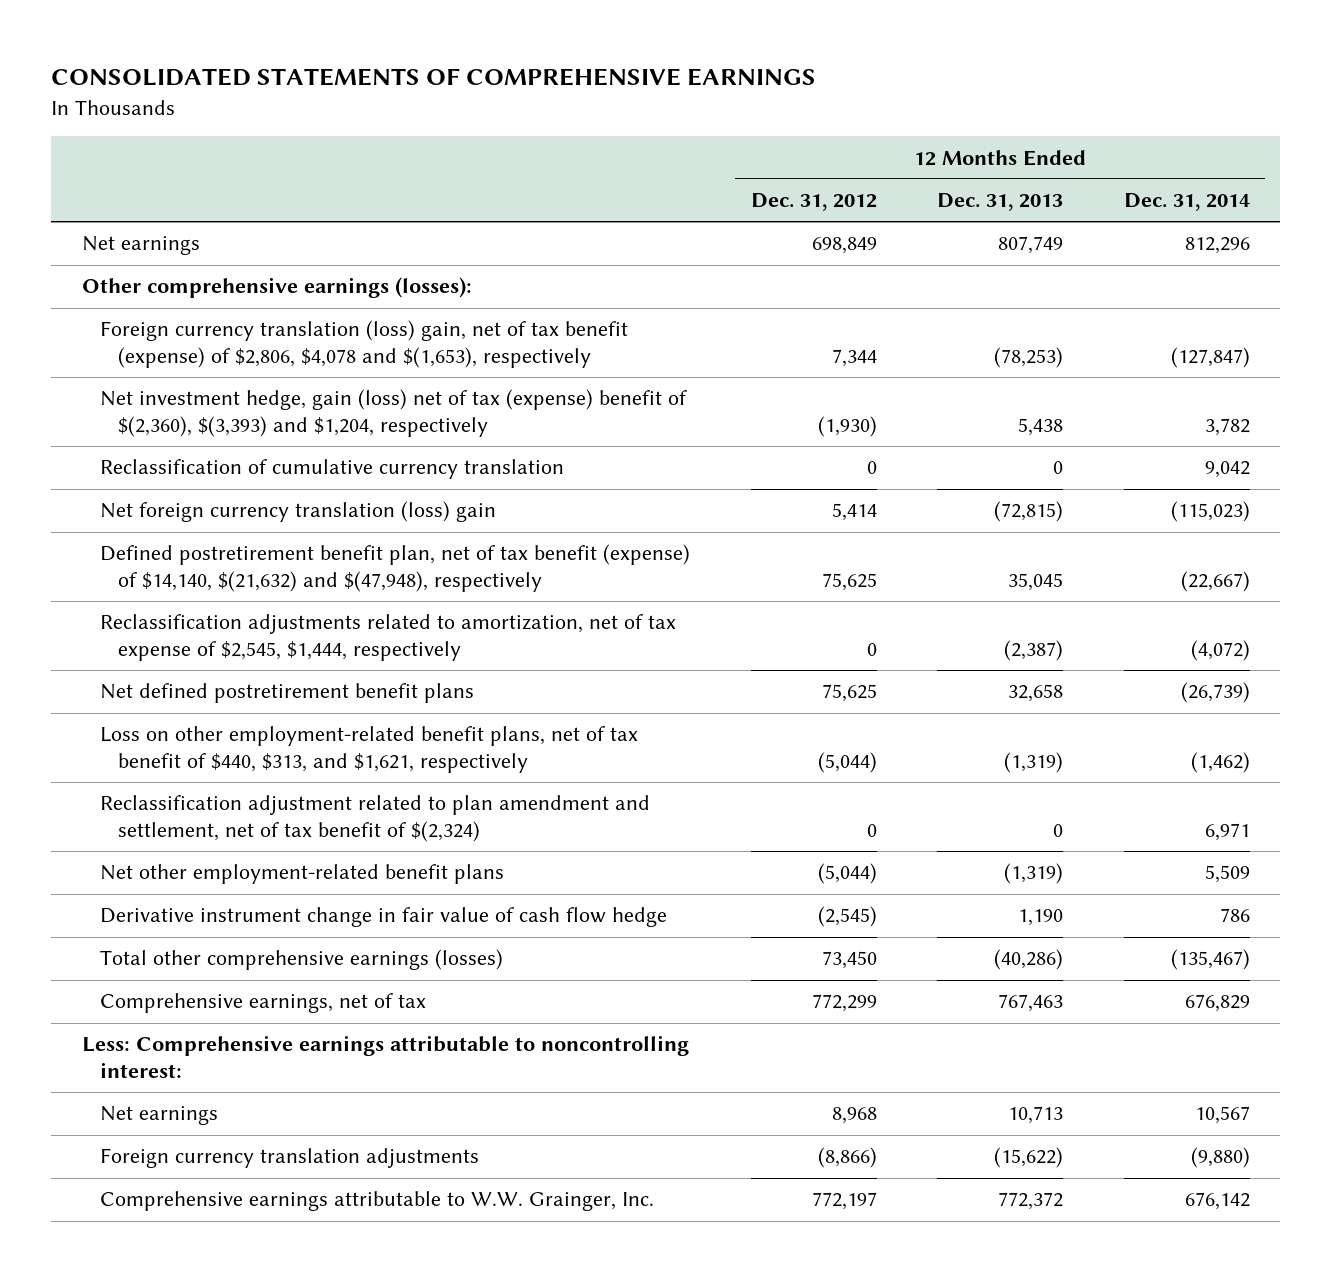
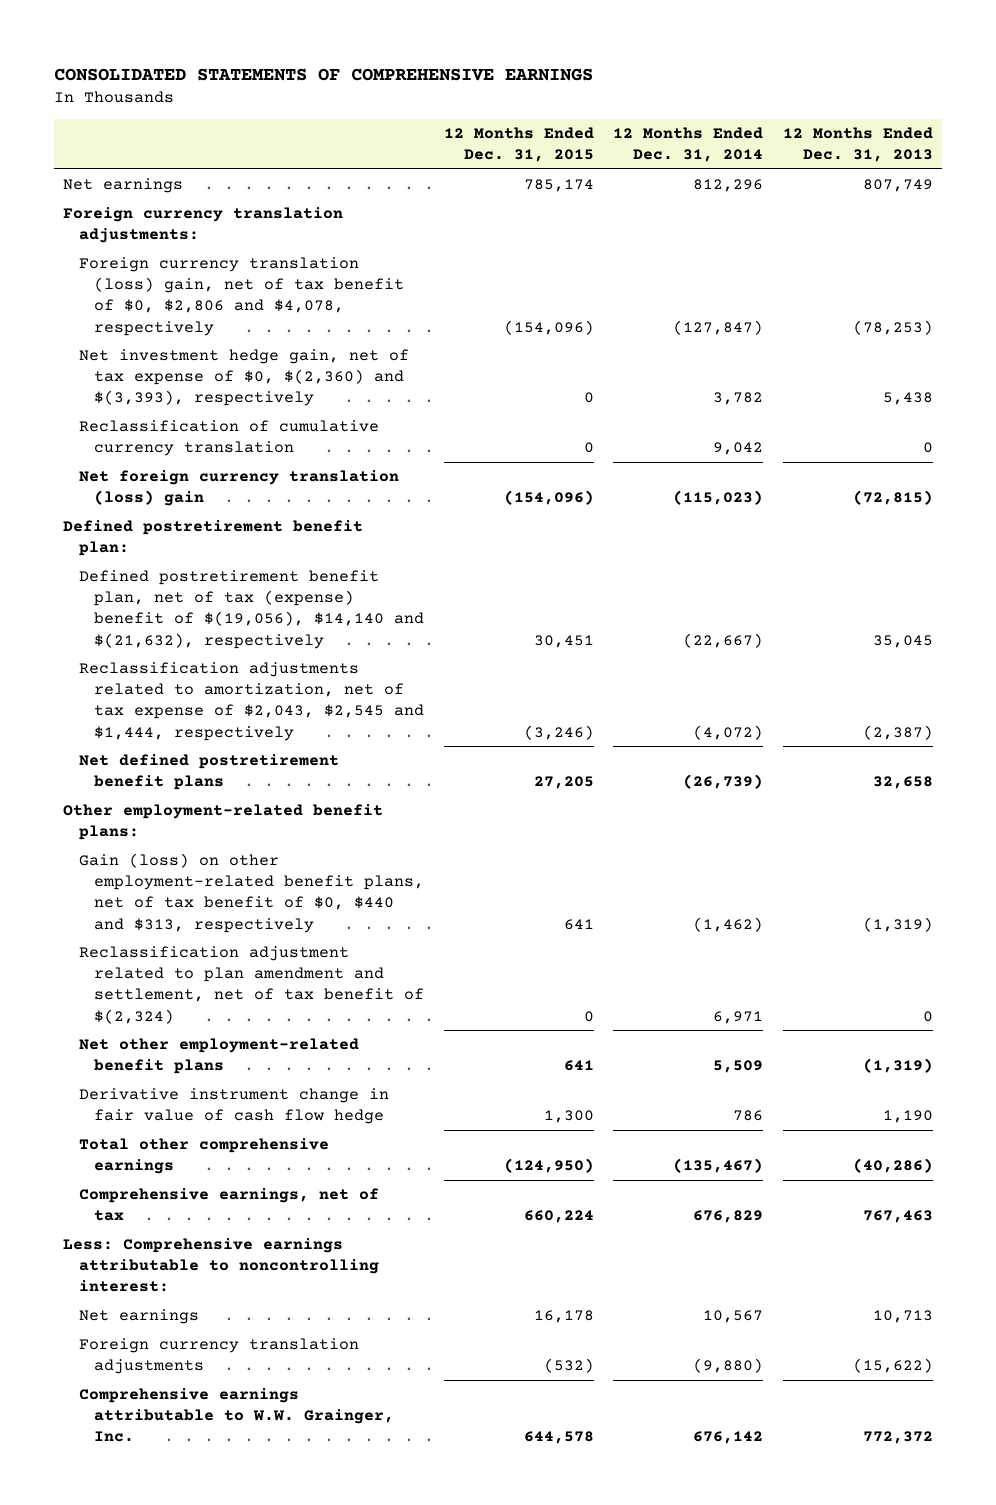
- | 12 Months Ended Dec. 31, 2012 | 12 Months Ended Dec. 31, 2013 | 12 Months Ended Dec. 31, 2014
+ | 12 Months Ended Dec. 31, 2015 | 12 Months Ended Dec. 31, 2014 | 12 Months Ended Dec. 31, 2013
- Other comprehensive earnings (losses):
- Foreign currency translation (loss) gain, net of tax benefit (expense) of $2,806, $4,078 and $(1,653), respectively | 7,344 | (78,253) | (127,847)
- Net investment hedge, gain (loss) net of tax (expense) benefit of $(2,360), $(3,393) and $1,204, respectively | (1,930) | 5,438 | 3,782
+ Foreign currency translation adjustments:
+ Foreign currency translation (loss) gain, net of tax benefit of $0, $2,806 and $4,078, respectively | (154,096) | (127,847) | (78,253)
+ Net investment hedge gain, net of tax expense of $0, $(2,360) and $(3,393), respectively | 0 | 3,782 | 5,438
- Defined postretirement benefit plan, net of tax benefit (expense) of $14,140, $(21,632) and $(47,948), respectively | 75,625 | 35,045 | (22,667)
- Reclassification adjustments related to amortization, net of tax expense of $2,545, $1,444, respectively | 0 | (2,387) | (4,072)
+ Defined postretirement benefit plan:
+ Defined postretirement benefit plan, net of tax (expense) benefit of $(19,056), $14,140 and $(21,632), respectively | 30,451 | (22,667) | 35,045
+ Reclassification adjustments related to amortization, net of tax expense of $2,043, $2,545 and $1,444, respectively | (3,246) | (4,072) | (2,387)
- Loss on other employment-related benefit plans, net of tax benefit of $440, $313, and $1,621, respectively | (5,044) | (1,319) | (1,462)
+ Other employment-related benefit plans:
+ Gain (loss) on other employment-related benefit plans, net of tax benefit of $0, $440 and $313, respectively | 641 | (1,462) | (1,319)
- Total other comprehensive earnings (losses) | 73,450 | (40,286) | (135,467)
+ Total other comprehensive earnings | (124,950) | (135,467) | (40,286)

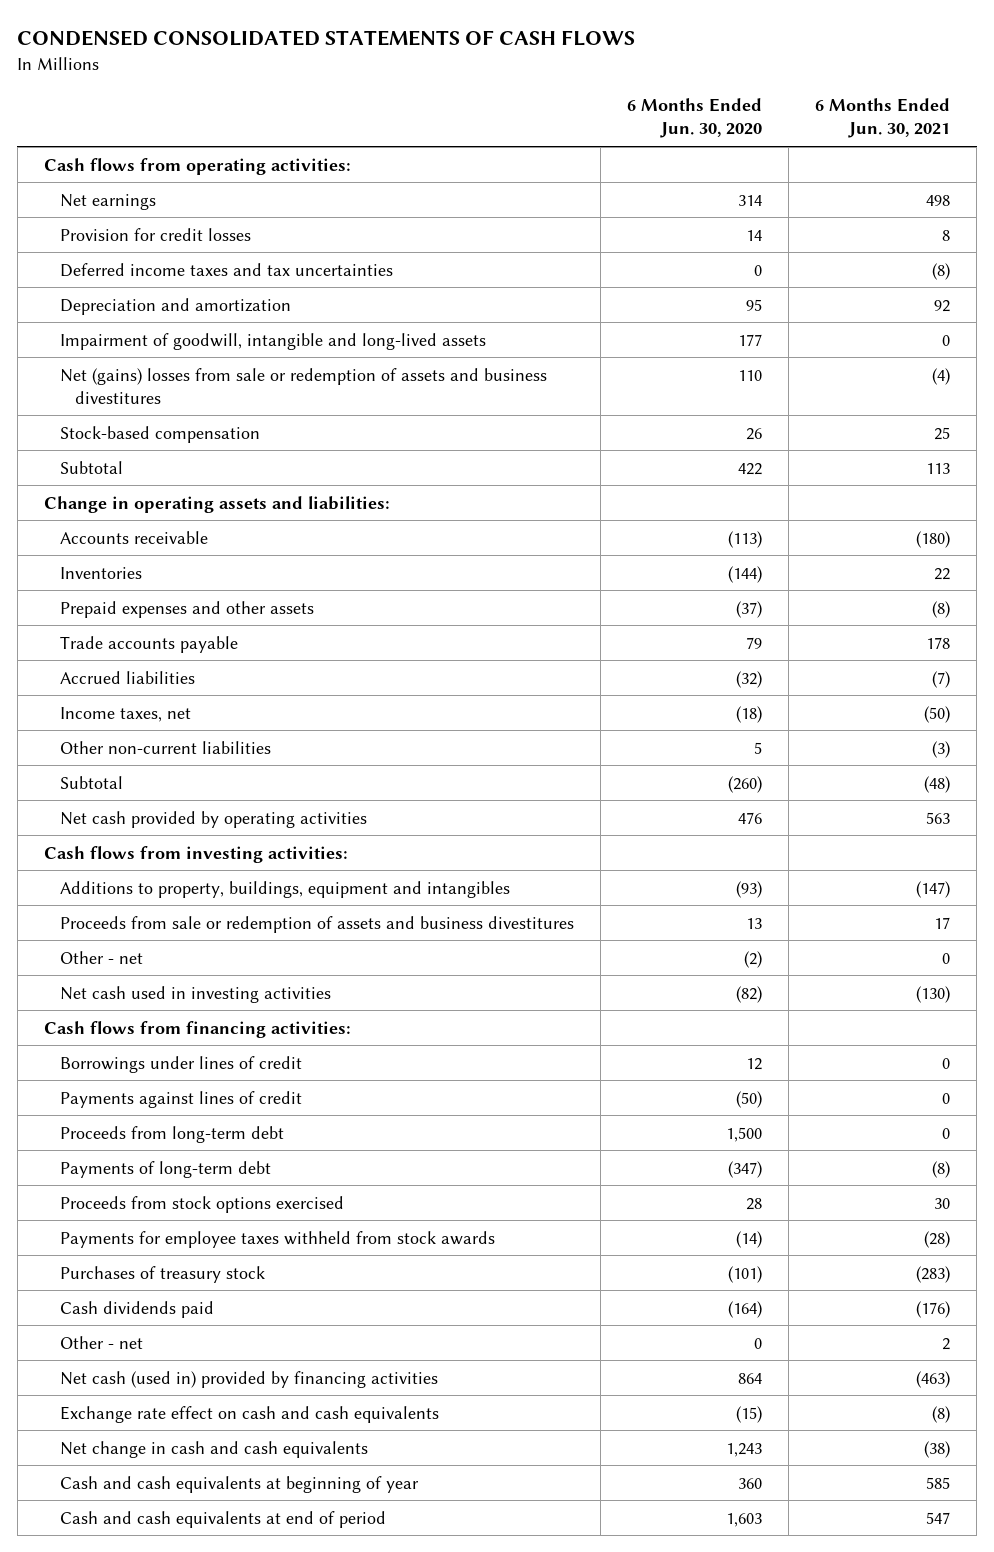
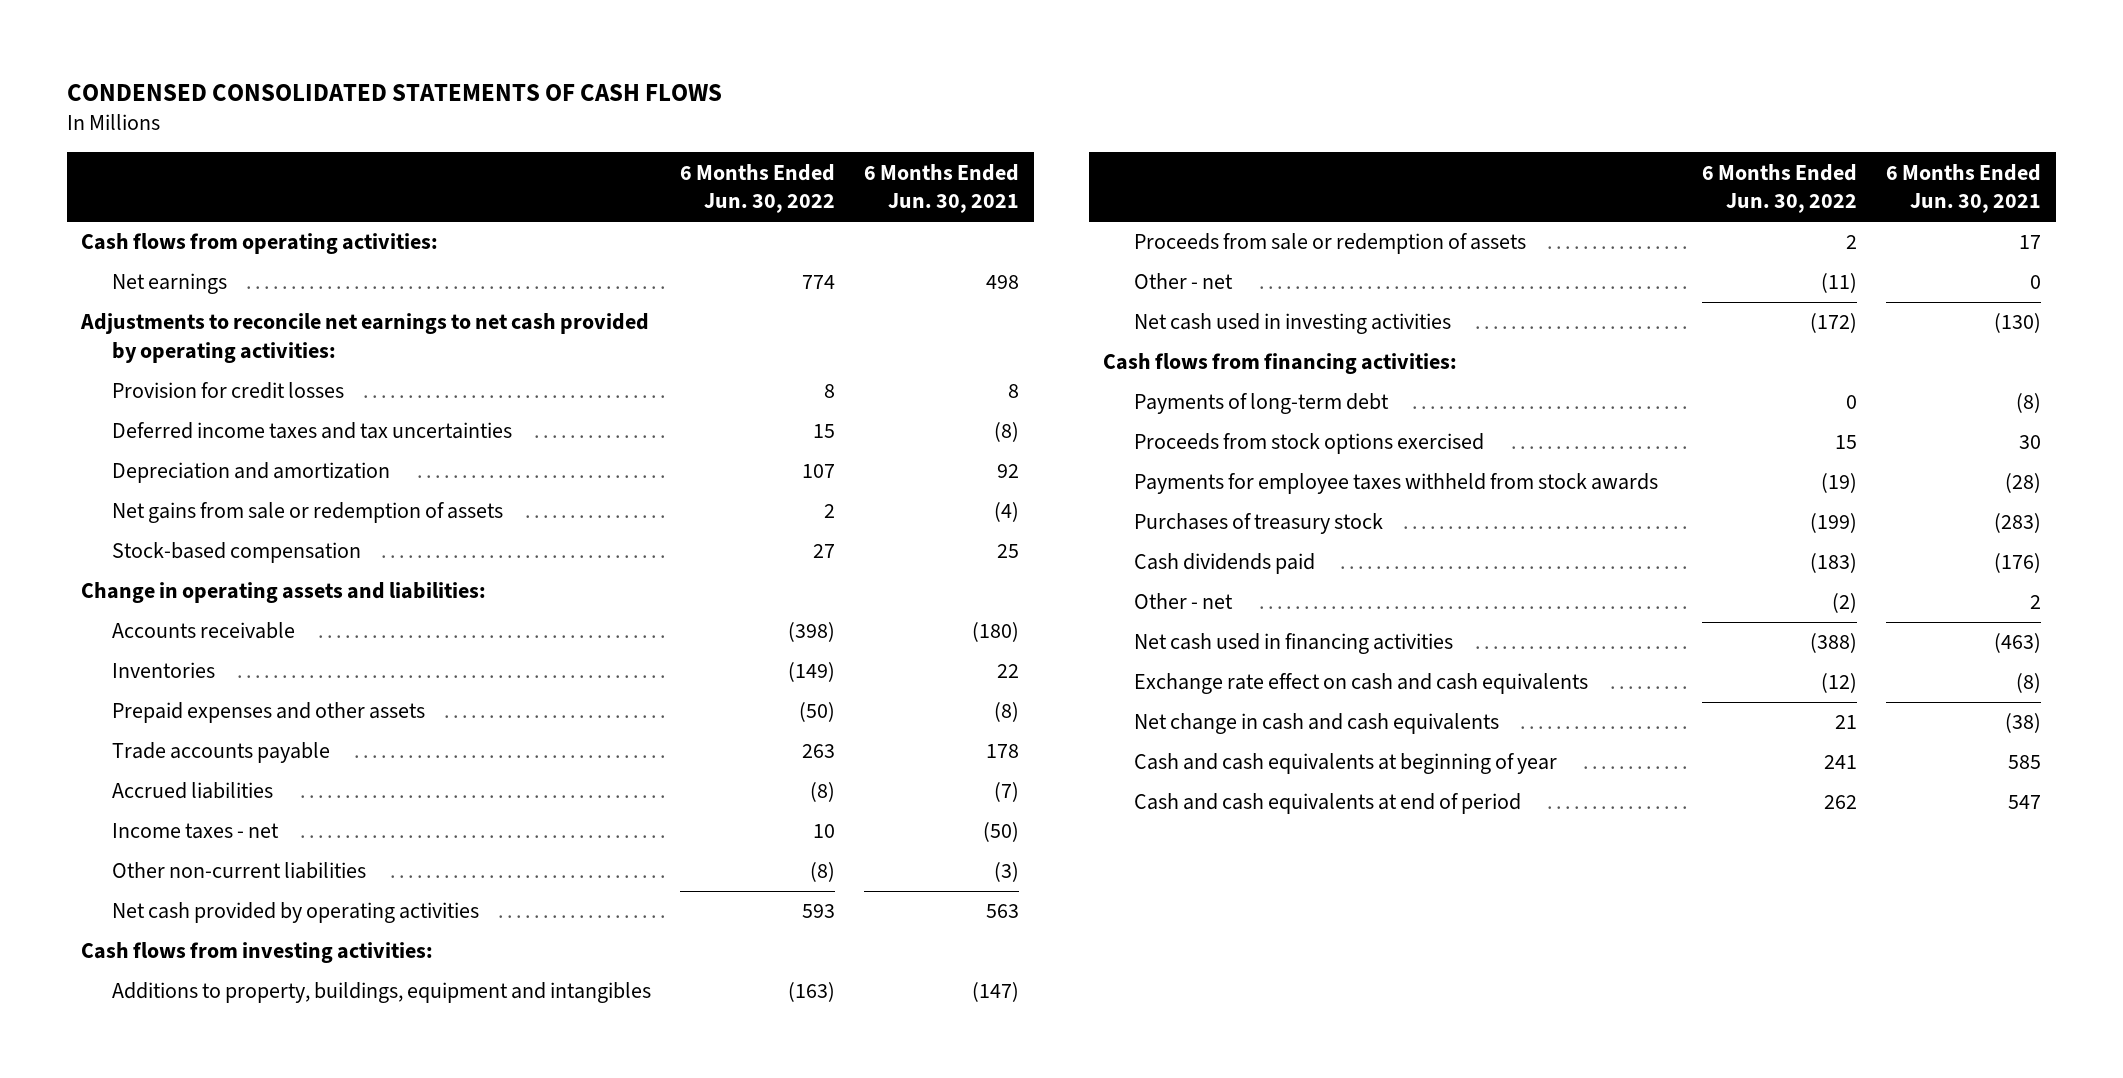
- | 6 Months Ended Jun. 30, 2020 | 6 Months Ended Jun. 30, 2021
+ | 6 Months Ended Jun. 30, 2022 | 6 Months Ended Jun. 30, 2021
+ Adjustments to reconcile net earnings to net cash provided by operating activities:
- Impairment of goodwill, intangible and long-lived assets | 177 | 0
- Net (gains) losses from sale or redemption of assets and business divestitures | 110 | (4)
+ Net gains from sale or redemption of assets | 2 | (4)
- Subtotal | 422 | 113
- Income taxes, net | (18) | (50)
+ Income taxes - net | 10 | (50)
- Subtotal | (260) | (48)
- Proceeds from sale or redemption of assets and business divestitures | 13 | 17
+ Proceeds from sale or redemption of assets | 2 | 17
- Borrowings under lines of credit | 12 | 0
- Payments against lines of credit | (50) | 0
- Proceeds from long-term debt | 1,500 | 0
- Net cash (used in) provided by financing activities | 864 | (463)
+ Net cash used in financing activities | (388) | (463)

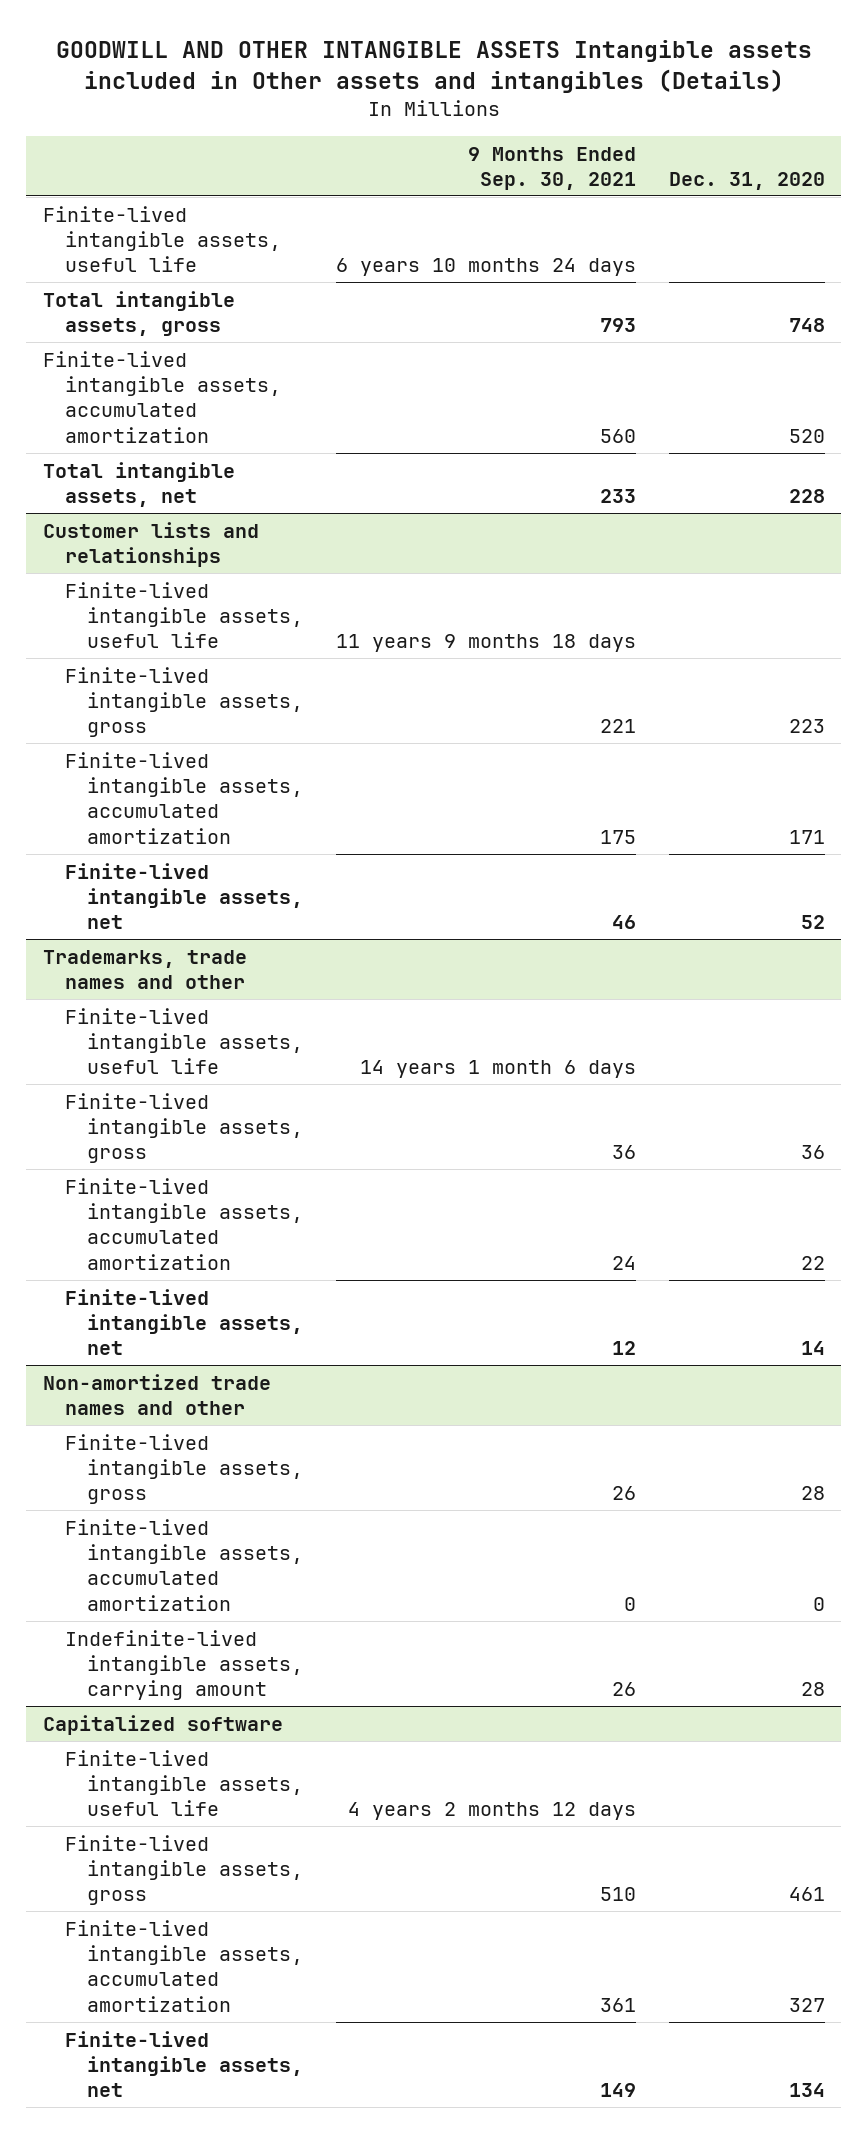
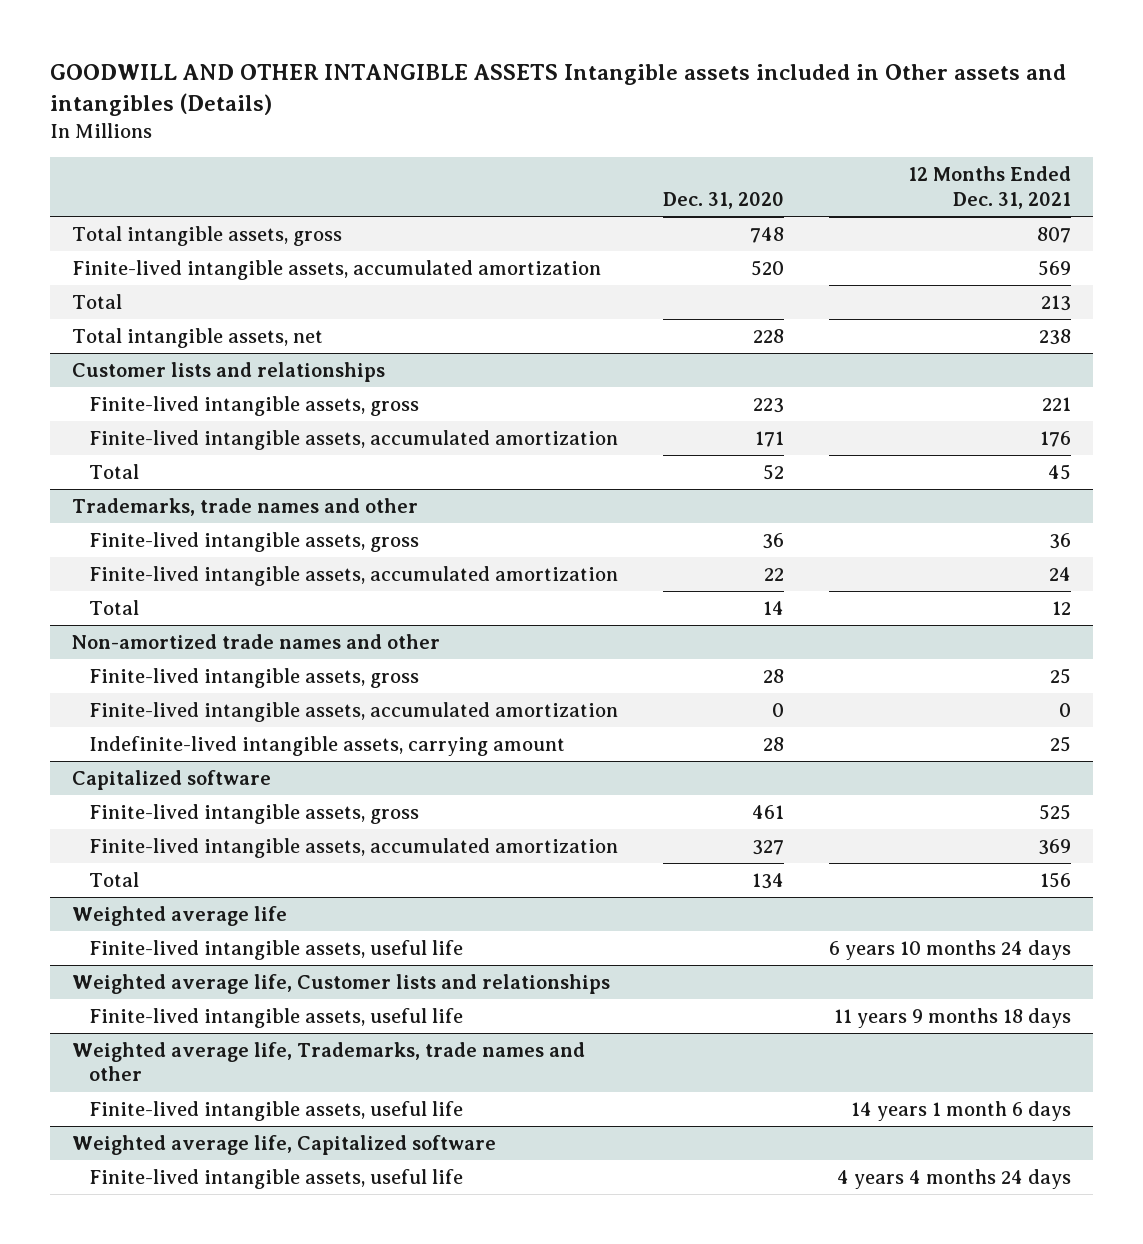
- | 9 Months Ended Sep. 30, 2021 | Dec. 31, 2020
+ | Dec. 31, 2020 | 12 Months Ended Dec. 31, 2021
- Finite-lived intangible assets, useful life | 6 years 10 months 24 days |
+ Total | | 213
@ Customer lists and relationships
- Finite-lived intangible assets, useful life | 11 years 9 months 18 days |
- Finite-lived intangible assets, net | 46 | 52
+ Total | 52 | 45
@ Trademarks, trade names and other
- Finite-lived intangible assets, useful life | 14 years 1 month 6 days |
- Finite-lived intangible assets, net | 12 | 14
+ Total | 14 | 12
@ Capitalized software
- Finite-lived intangible assets, useful life | 4 years 2 months 12 days |
- Finite-lived intangible assets, net | 149 | 134
+ Total | 134 | 156
+ Weighted average life
+ Finite-lived intangible assets, useful life | | 6 years 10 months 24 days
+ Weighted average life, Customer lists and relationships
+ Finite-lived intangible assets, useful life | | 11 years 9 months 18 days
+ Weighted average life, Trademarks, trade names and other
+ Finite-lived intangible assets, useful life | | 14 years 1 month 6 days
+ Weighted average life, Capitalized software
+ Finite-lived intangible assets, useful life | | 4 years 4 months 24 days

